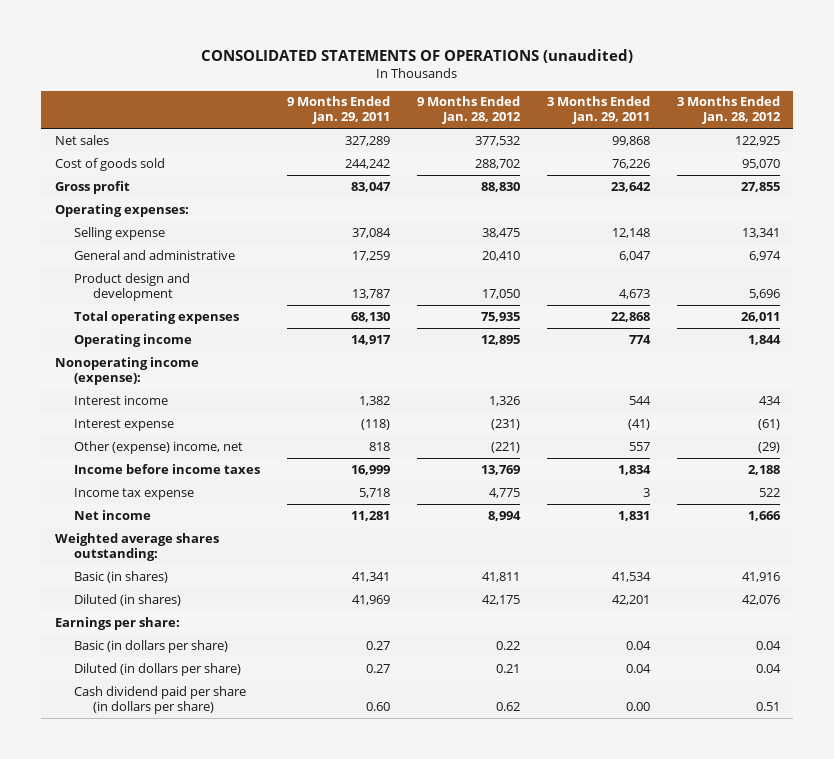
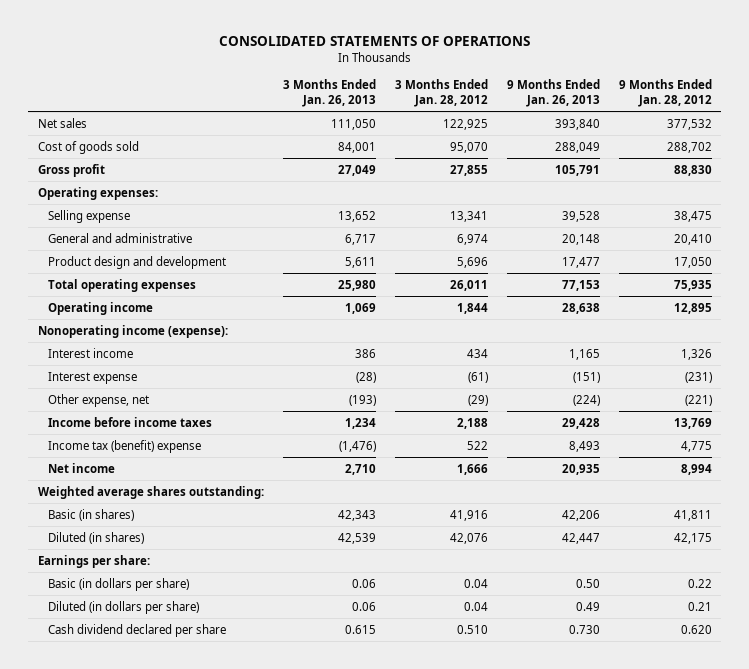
- CONSOLIDATED STATEMENTS OF OPERATIONS (unaudited)
+ CONSOLIDATED STATEMENTS OF OPERATIONS
- | 9 Months Ended Jan. 29, 2011 | 9 Months Ended Jan. 28, 2012 | 3 Months Ended Jan. 29, 2011 | 3 Months Ended Jan. 28, 2012
+ | 3 Months Ended Jan. 26, 2013 | 3 Months Ended Jan. 28, 2012 | 9 Months Ended Jan. 26, 2013 | 9 Months Ended Jan. 28, 2012
- Other (expense) income, net | 818 | (221) | 557 | (29)
+ Other expense, net | (193) | (29) | (224) | (221)
- Income tax expense | 5,718 | 4,775 | 3 | 522
+ Income tax (benefit) expense | (1,476) | 522 | 8,493 | 4,775
- Cash dividend paid per share (in dollars per share) | 0.60 | 0.62 | 0.00 | 0.51
+ Cash dividend declared per share | 0.615 | 0.510 | 0.730 | 0.620

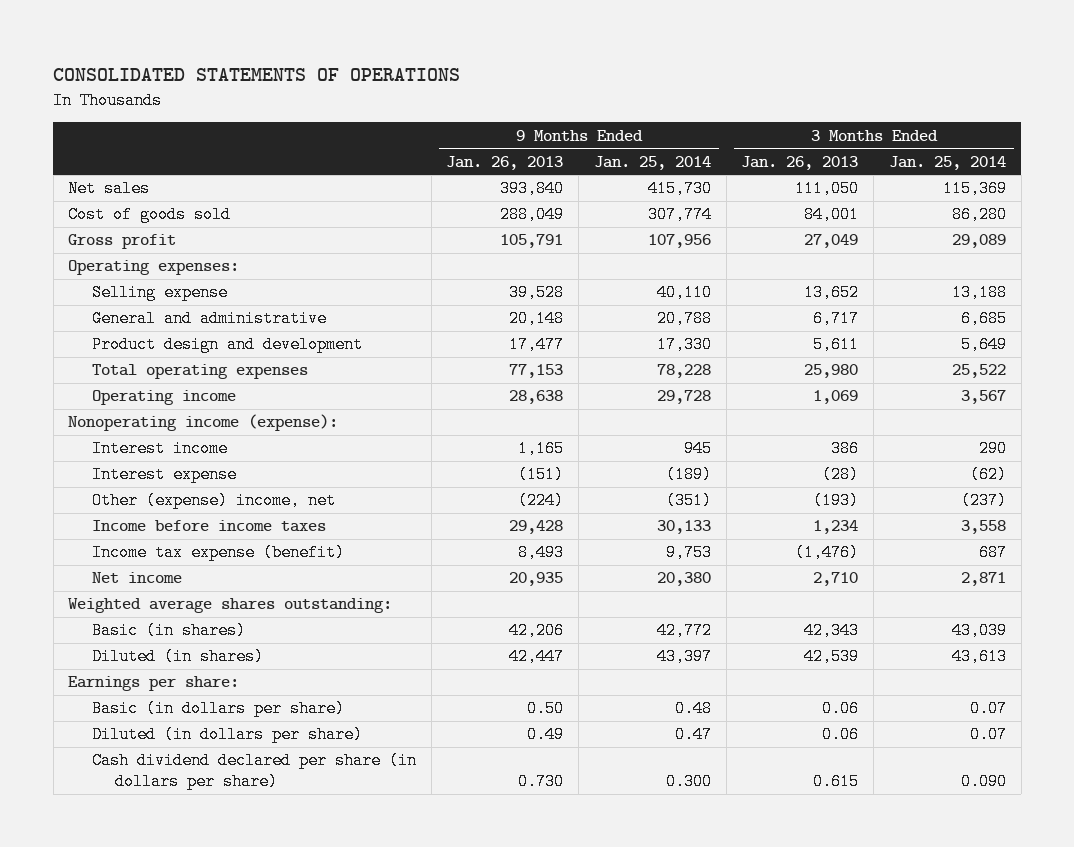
- | 3 Months Ended Jan. 26, 2013 | 3 Months Ended Jan. 28, 2012 | 9 Months Ended Jan. 26, 2013 | 9 Months Ended Jan. 28, 2012
+ | 9 Months Ended Jan. 26, 2013 | 9 Months Ended Jan. 25, 2014 | 3 Months Ended Jan. 26, 2013 | 3 Months Ended Jan. 25, 2014
- Other expense, net | (193) | (29) | (224) | (221)
+ Other (expense) income, net | (224) | (351) | (193) | (237)
- Income tax (benefit) expense | (1,476) | 522 | 8,493 | 4,775
+ Income tax expense (benefit) | 8,493 | 9,753 | (1,476) | 687
- Cash dividend declared per share | 0.615 | 0.510 | 0.730 | 0.620
+ Cash dividend declared per share (in dollars per share) | 0.730 | 0.300 | 0.615 | 0.090

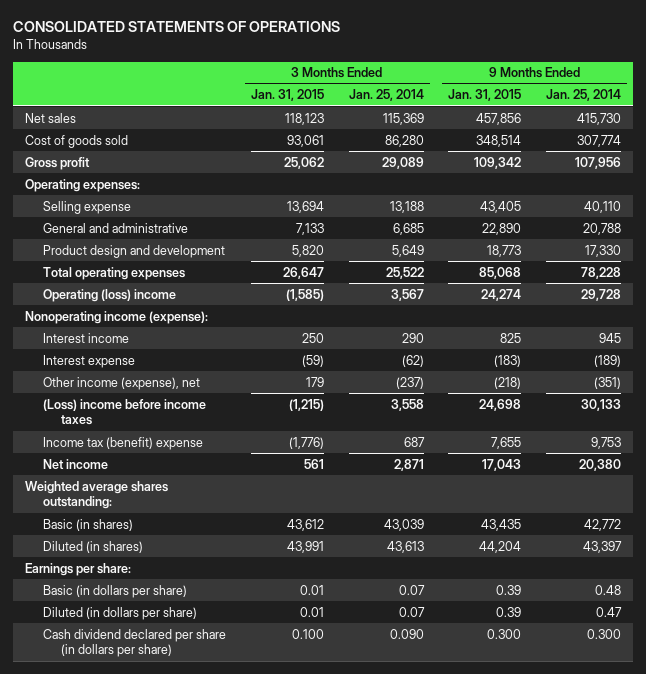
- | 9 Months Ended Jan. 26, 2013 | 9 Months Ended Jan. 25, 2014 | 3 Months Ended Jan. 26, 2013 | 3 Months Ended Jan. 25, 2014
+ | 3 Months Ended Jan. 31, 2015 | 3 Months Ended Jan. 25, 2014 | 9 Months Ended Jan. 31, 2015 | 9 Months Ended Jan. 25, 2014
- Operating income | 28,638 | 29,728 | 1,069 | 3,567
+ Operating (loss) income | (1,585) | 3,567 | 24,274 | 29,728
- Other (expense) income, net | (224) | (351) | (193) | (237)
- Income before income taxes | 29,428 | 30,133 | 1,234 | 3,558
- Income tax expense (benefit) | 8,493 | 9,753 | (1,476) | 687
+ Other income (expense), net | 179 | (237) | (218) | (351)
+ (Loss) income before income taxes | (1,215) | 3,558 | 24,698 | 30,133
+ Income tax (benefit) expense | (1,776) | 687 | 7,655 | 9,753

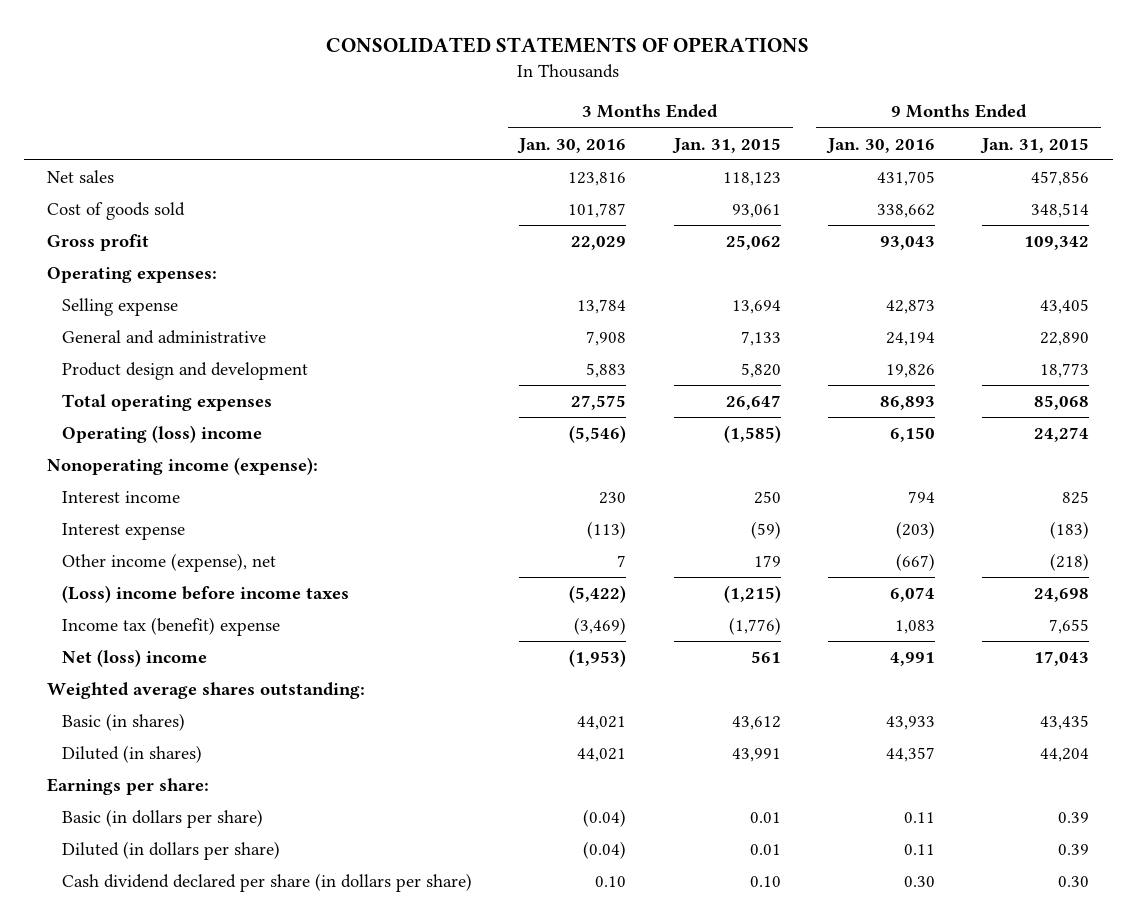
- | 3 Months Ended Jan. 31, 2015 | 3 Months Ended Jan. 25, 2014 | 9 Months Ended Jan. 31, 2015 | 9 Months Ended Jan. 25, 2014
+ | 3 Months Ended Jan. 30, 2016 | 3 Months Ended Jan. 31, 2015 | 9 Months Ended Jan. 30, 2016 | 9 Months Ended Jan. 31, 2015
- Net income | 561 | 2,871 | 17,043 | 20,380
+ Net (loss) income | (1,953) | 561 | 4,991 | 17,043
- Cash dividend declared per share (in dollars per share) | 0.100 | 0.090 | 0.300 | 0.300
+ Cash dividend declared per share (in dollars per share) | 0.10 | 0.10 | 0.30 | 0.30

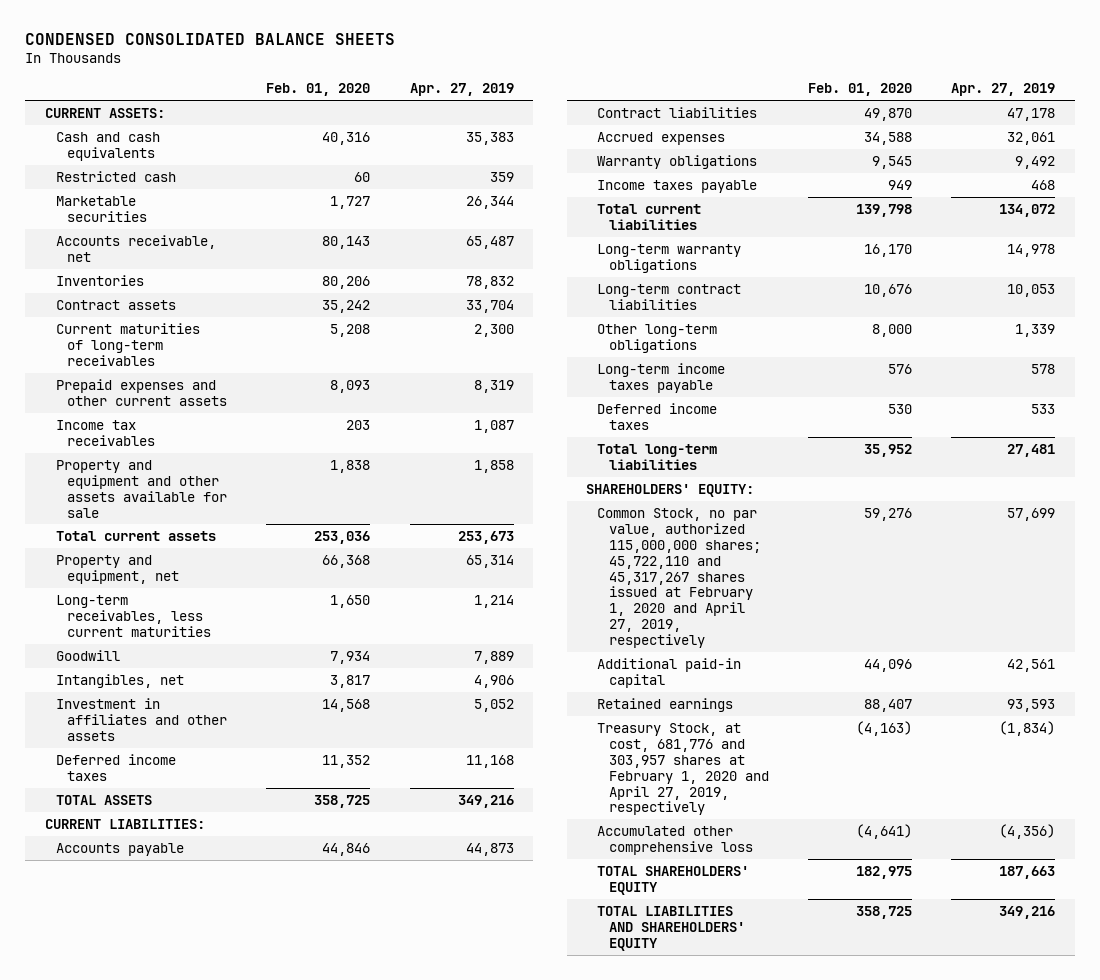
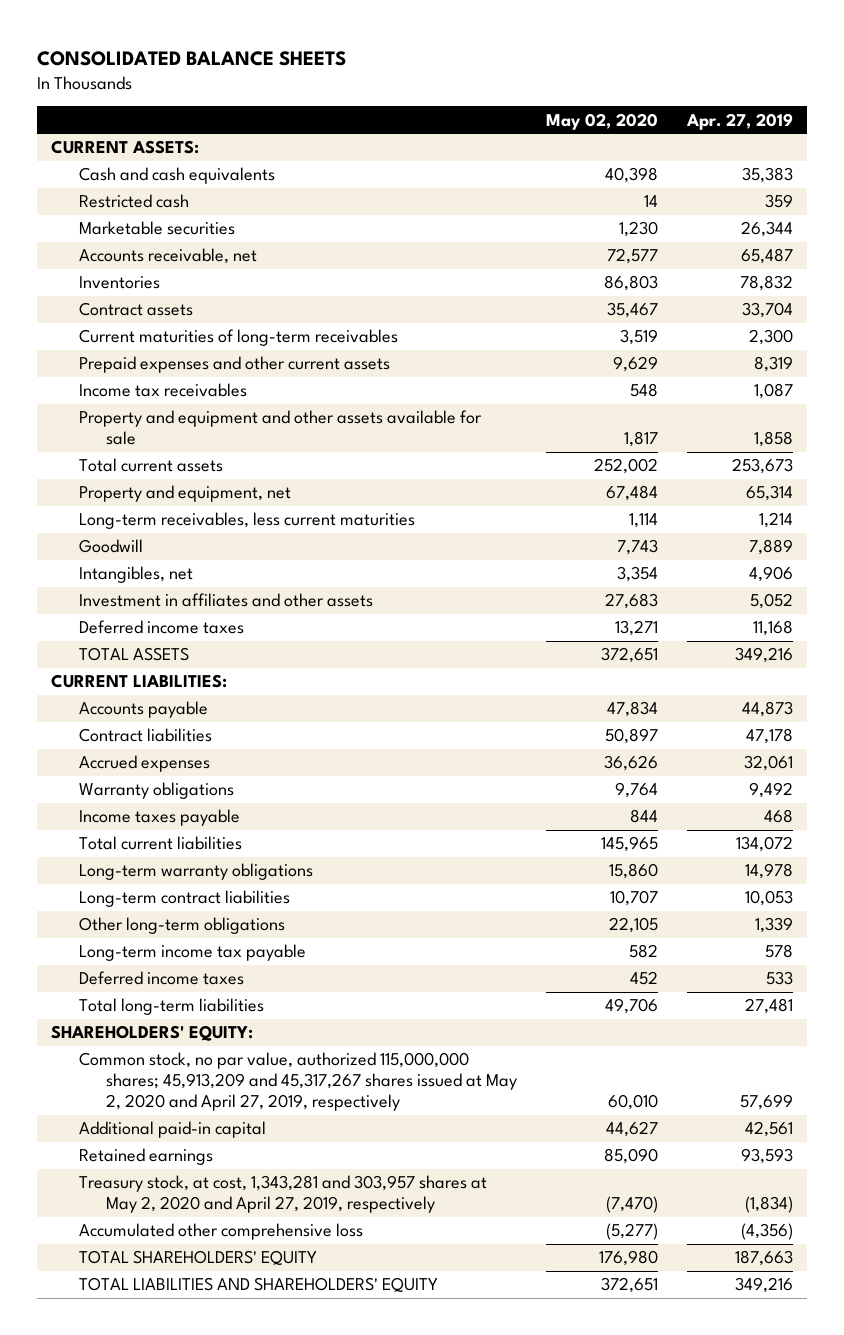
- CONDENSED CONSOLIDATED BALANCE SHEETS
+ CONSOLIDATED BALANCE SHEETS
- | Feb. 01, 2020 | Apr. 27, 2019
+ | May 02, 2020 | Apr. 27, 2019
- Long-term income taxes payable | 576 | 578
+ Long-term income tax payable | 582 | 578
- Common Stock, no par value, authorized 115,000,000 shares; 45,722,110 and 45,317,267 shares issued at February 1, 2020 and April 27, 2019, respectively | 59,276 | 57,699
+ Common stock, no par value, authorized 115,000,000 shares; 45,913,209 and 45,317,267 shares issued at May 2, 2020 and April 27, 2019, respectively | 60,010 | 57,699
- Treasury Stock, at cost, 681,776 and 303,957 shares at February 1, 2020 and April 27, 2019, respectively | (4,163) | (1,834)
+ Treasury stock, at cost, 1,343,281 and 303,957 shares at May 2, 2020 and April 27, 2019, respectively | (7,470) | (1,834)

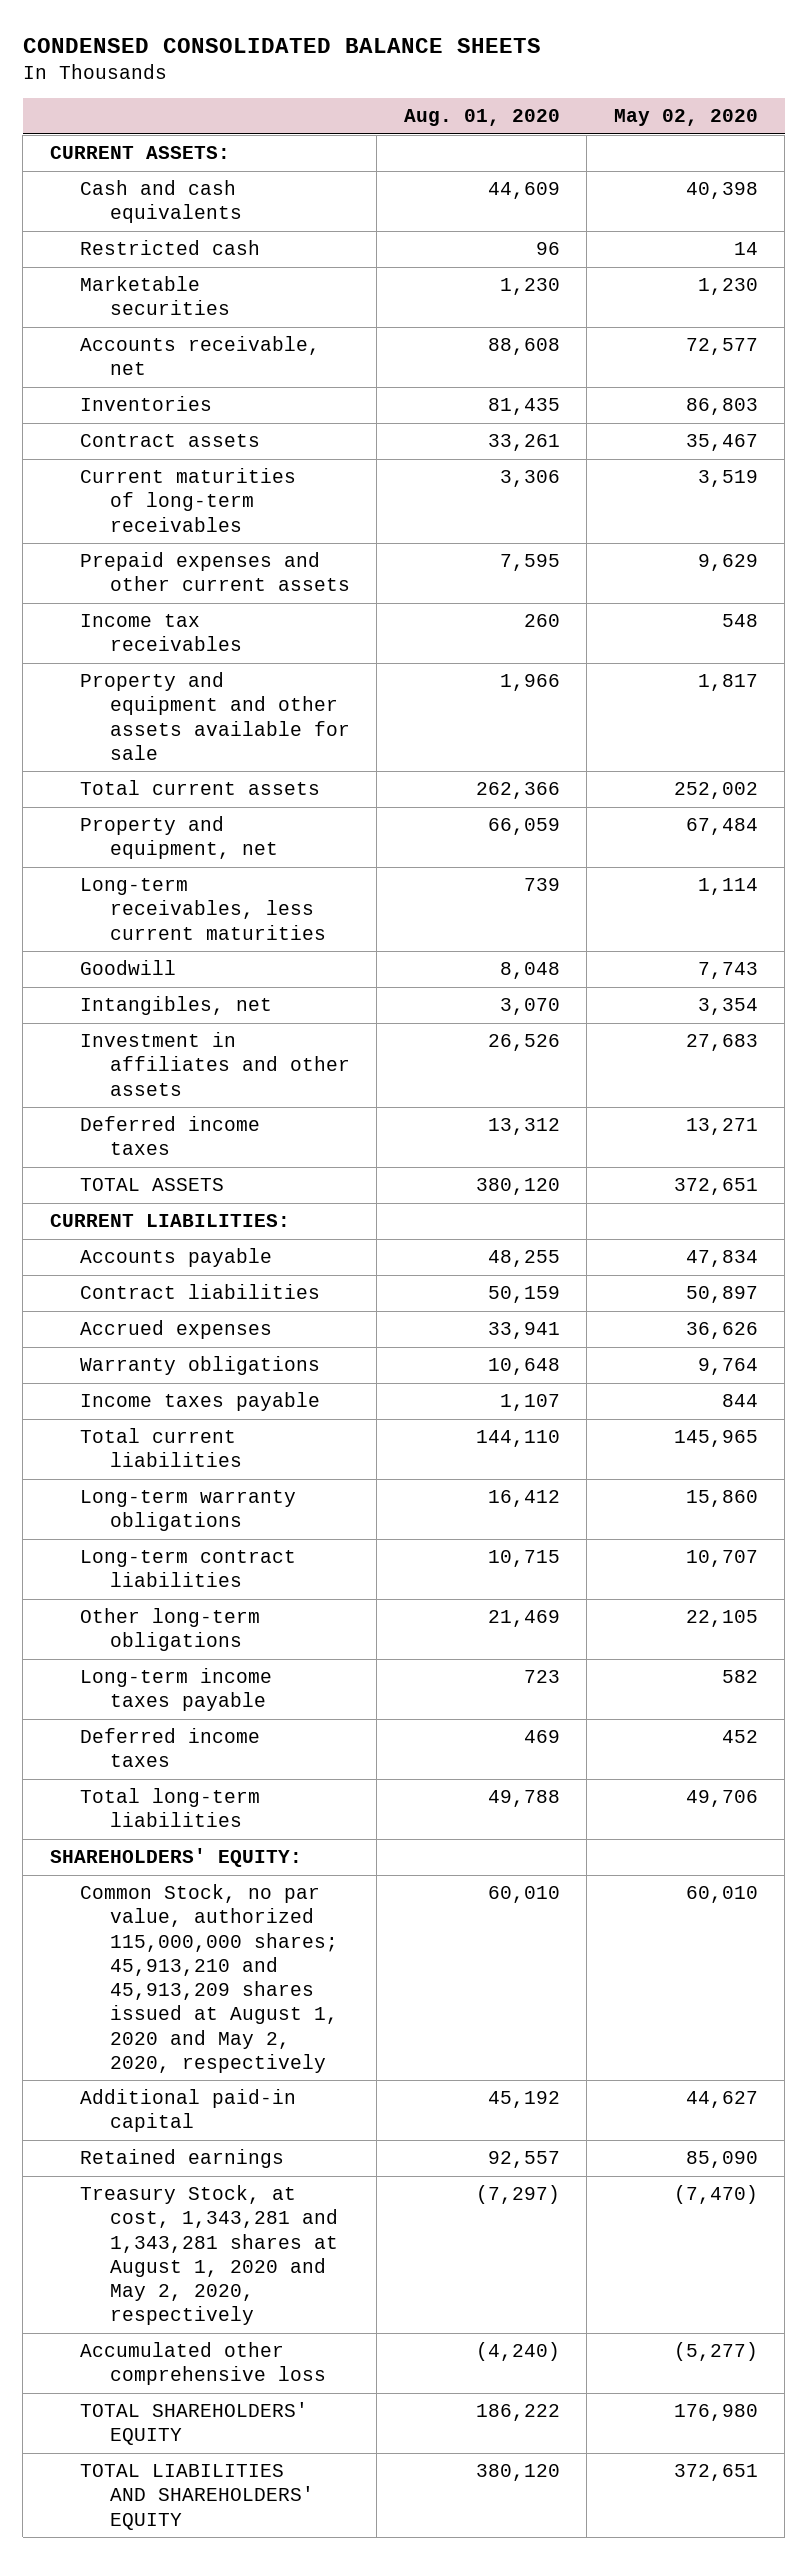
- CONSOLIDATED BALANCE SHEETS
+ CONDENSED CONSOLIDATED BALANCE SHEETS
- | May 02, 2020 | Apr. 27, 2019
+ | Aug. 01, 2020 | May 02, 2020
- Long-term income tax payable | 582 | 578
+ Long-term income taxes payable | 723 | 582
- Common stock, no par value, authorized 115,000,000 shares; 45,913,209 and 45,317,267 shares issued at May 2, 2020 and April 27, 2019, respectively | 60,010 | 57,699
+ Common Stock, no par value, authorized 115,000,000 shares; 45,913,210 and 45,913,209 shares issued at August 1, 2020 and May 2, 2020, respectively | 60,010 | 60,010
- Treasury stock, at cost, 1,343,281 and 303,957 shares at May 2, 2020 and April 27, 2019, respectively | (7,470) | (1,834)
+ Treasury Stock, at cost, 1,343,281 and 1,343,281 shares at August 1, 2020 and May 2, 2020, respectively | (7,297) | (7,470)

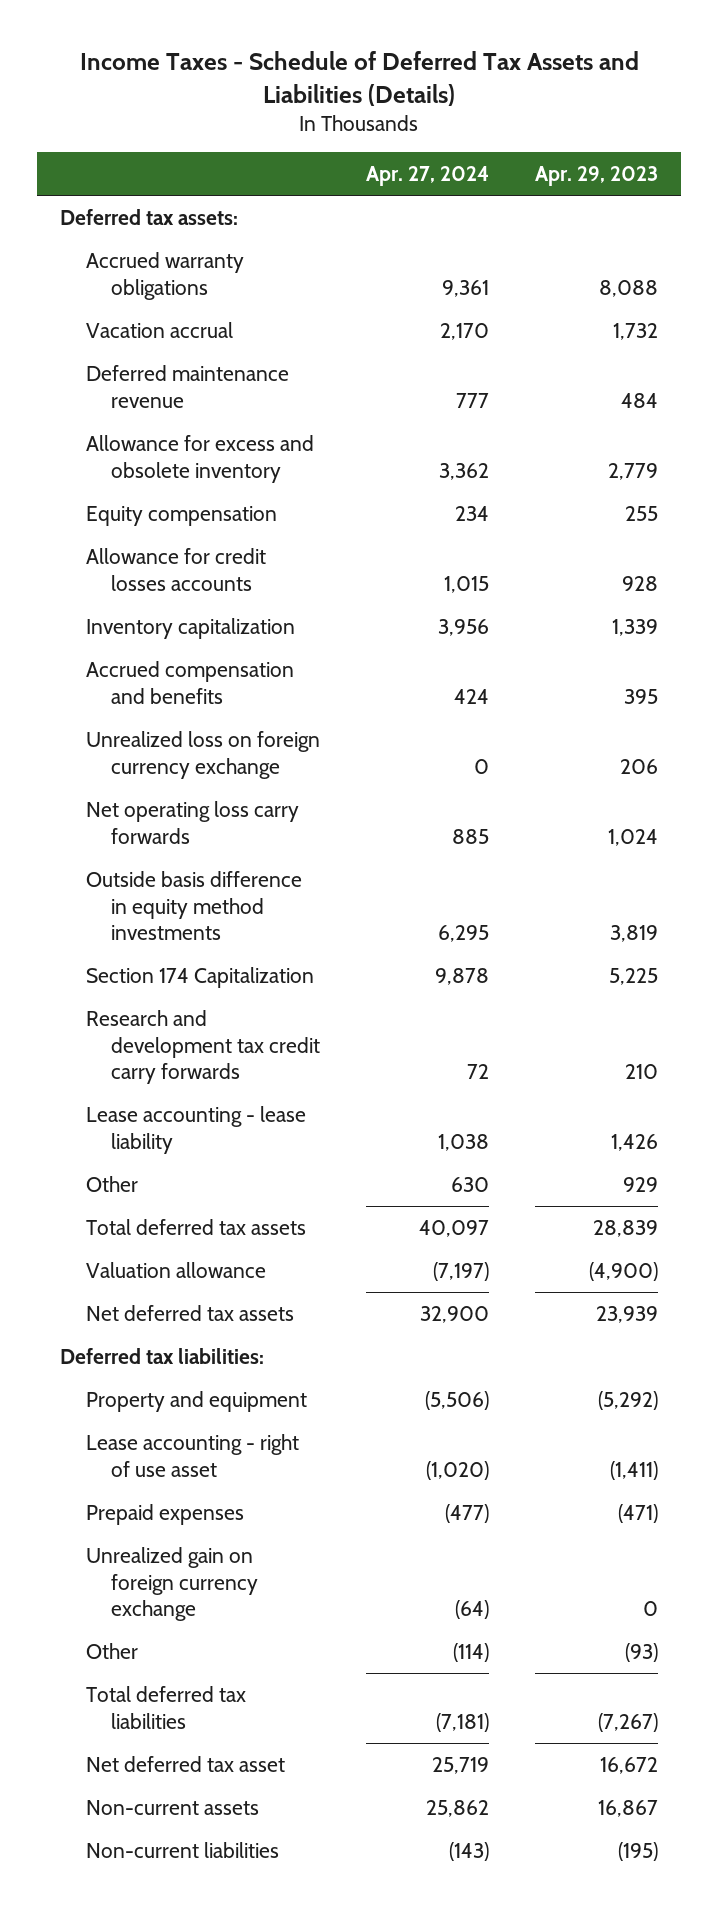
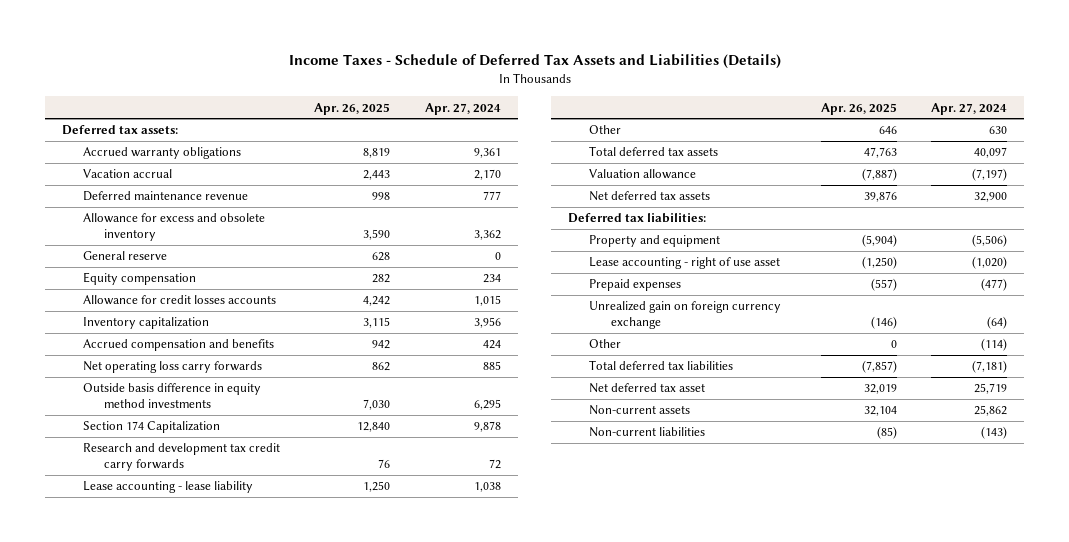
- | Apr. 27, 2024 | Apr. 29, 2023
+ | Apr. 26, 2025 | Apr. 27, 2024
+ General reserve | 628 | 0
- Unrealized loss on foreign currency exchange | 0 | 206

